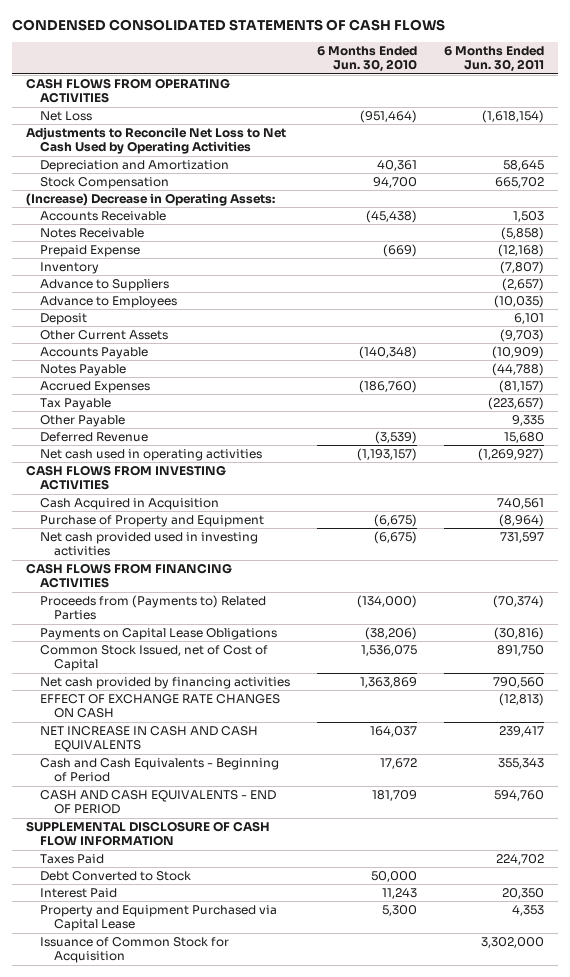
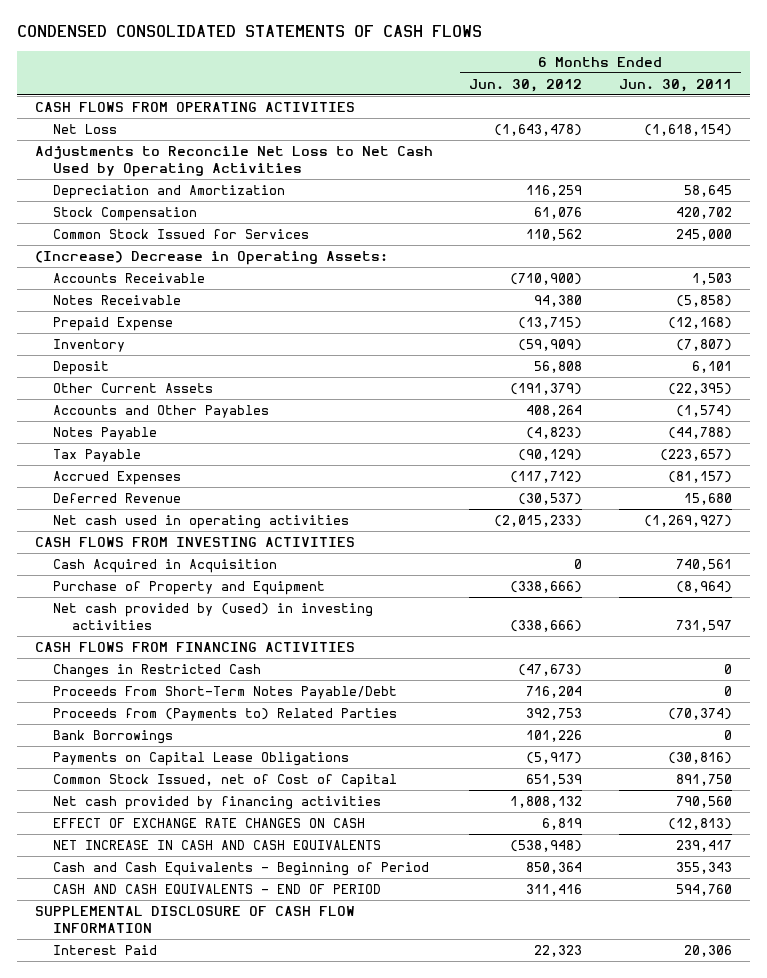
- | 6 Months Ended Jun. 30, 2010 | 6 Months Ended Jun. 30, 2011
+ | 6 Months Ended Jun. 30, 2012 | 6 Months Ended Jun. 30, 2011
- Stock Compensation | 94,700 | 665,702
+ Stock Compensation | 61,076 | 420,702
+ Common Stock Issued for Services | 110,562 | 245,000
- Advance to Suppliers | | (2,657)
- Advance to Employees | | (10,035)
- Other Current Assets | | (9,703)
- Accounts Payable | (140,348) | (10,909)
+ Other Current Assets | (191,379) | (22,395)
+ Accounts and Other Payables | 408,264 | (1,574)
- Other Payable | | 9,335
moved down: Accrued Expenses | (117,712) | (81,157)
- Net cash provided used in investing activities | (6,675) | 731,597
+ Net cash provided by (used) in investing activities | (338,666) | 731,597
+ Changes in Restricted Cash | (47,673) | 0
+ Proceeds From Short-Term Notes Payable/Debt | 716,204 | 0
+ Bank Borrowings | 101,226 | 0
- Taxes Paid | | 224,702
- Debt Converted to Stock | 50,000 |
- Interest Paid | 11,243 | 20,350
- Property and Equipment Purchased via Capital Lease | 5,300 | 4,353
- Issuance of Common Stock for Acquisition | | 3,302,000
+ Interest Paid | 22,323 | 20,306

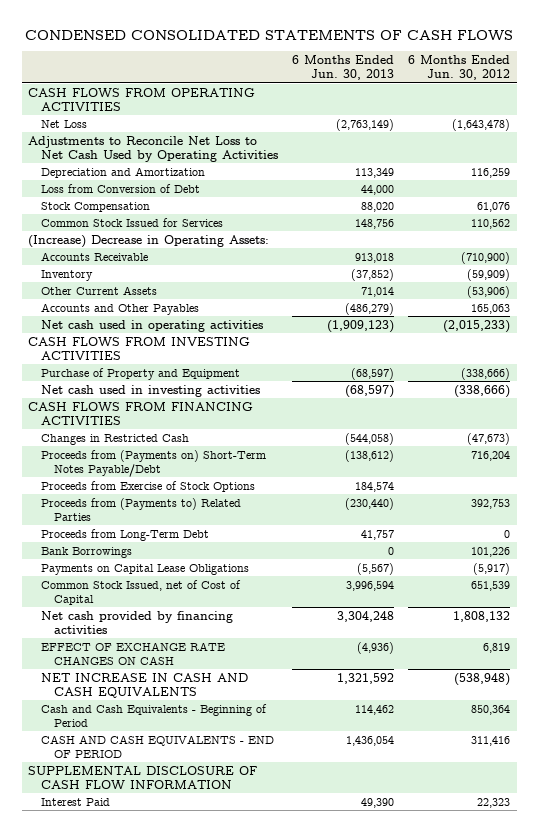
- | 6 Months Ended Jun. 30, 2012 | 6 Months Ended Jun. 30, 2011
+ | 6 Months Ended Jun. 30, 2013 | 6 Months Ended Jun. 30, 2012
+ Loss from Conversion of Debt | 44,000 |
- Notes Receivable | 94,380 | (5,858)
- Prepaid Expense | (13,715) | (12,168)
- Deposit | 56,808 | 6,101
- Other Current Assets | (191,379) | (22,395)
- Accounts and Other Payables | 408,264 | (1,574)
- Notes Payable | (4,823) | (44,788)
- Tax Payable | (90,129) | (223,657)
- Accrued Expenses | (117,712) | (81,157)
- Deferred Revenue | (30,537) | 15,680
+ Other Current Assets | 71,014 | (53,906)
+ Accounts and Other Payables | (486,279) | 165,063
- Cash Acquired in Acquisition | 0 | 740,561
- Net cash provided by (used) in investing activities | (338,666) | 731,597
+ Net cash used in investing activities | (68,597) | (338,666)
- Proceeds From Short-Term Notes Payable/Debt | 716,204 | 0
+ Proceeds from (Payments on) Short-Term Notes Payable/Debt | (138,612) | 716,204
+ Proceeds from Exercise of Stock Options | 184,574 |
+ Proceeds from Long-Term Debt | 41,757 | 0

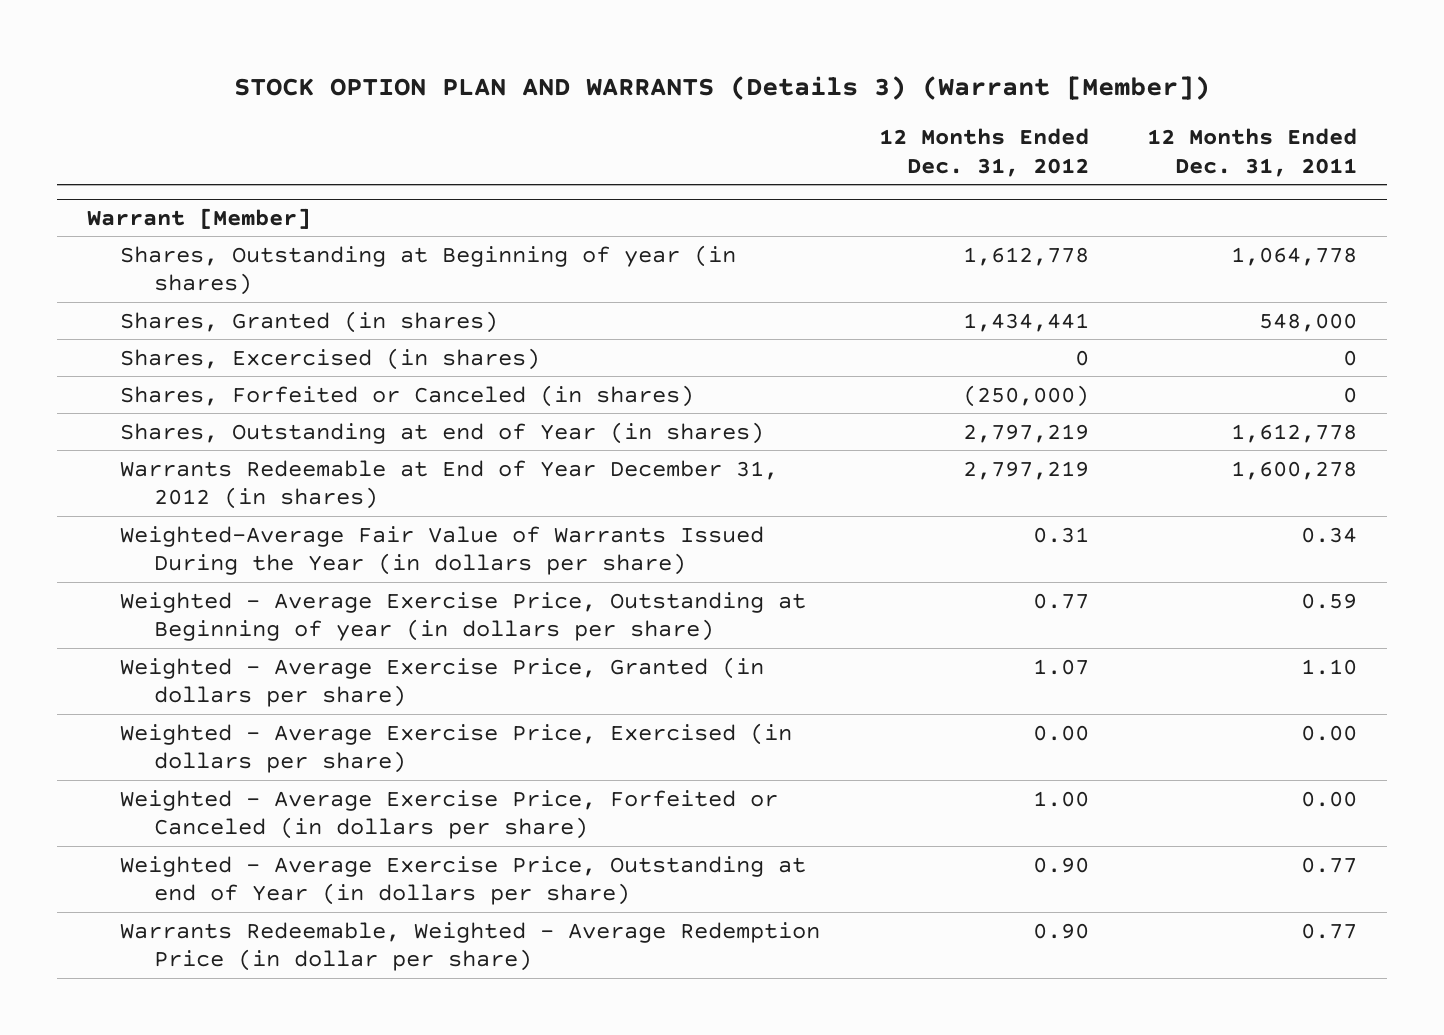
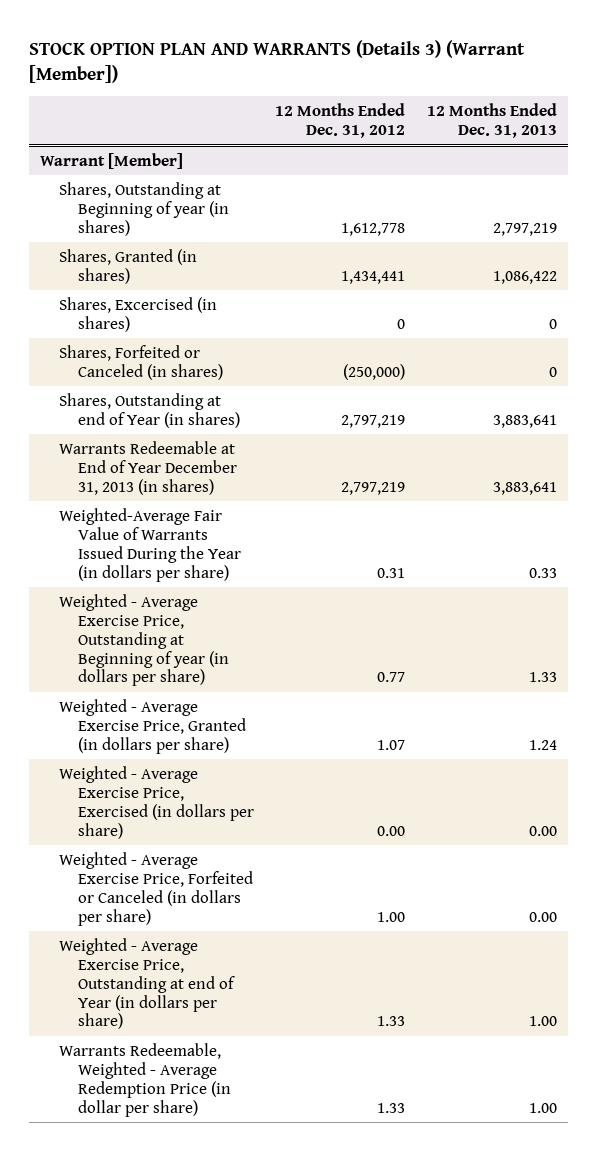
- | 12 Months Ended Dec. 31, 2012 | 12 Months Ended Dec. 31, 2011
+ | 12 Months Ended Dec. 31, 2012 | 12 Months Ended Dec. 31, 2013
@ Warrant [Member]
- Warrants Redeemable at End of Year December 31, 2012 (in shares) | 2,797,219 | 1,600,278
+ Warrants Redeemable at End of Year December 31, 2013 (in shares) | 2,797,219 | 3,883,641
- Weighted - Average Exercise Price, Outstanding at end of Year (in dollars per share) | 0.90 | 0.77
- Warrants Redeemable, Weighted - Average Redemption Price (in dollar per share) | 0.90 | 0.77
+ Weighted - Average Exercise Price, Outstanding at end of Year (in dollars per share) | 1.33 | 1.00
+ Warrants Redeemable, Weighted - Average Redemption Price (in dollar per share) | 1.33 | 1.00

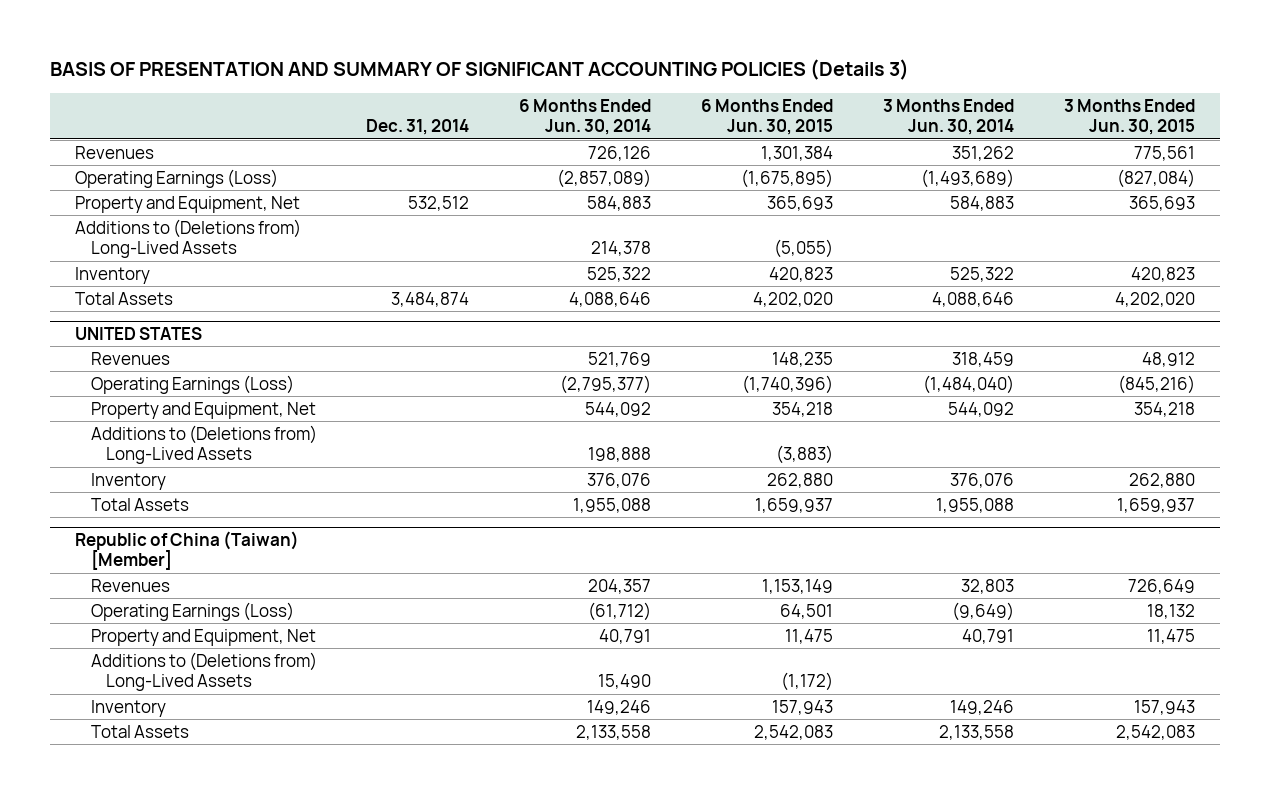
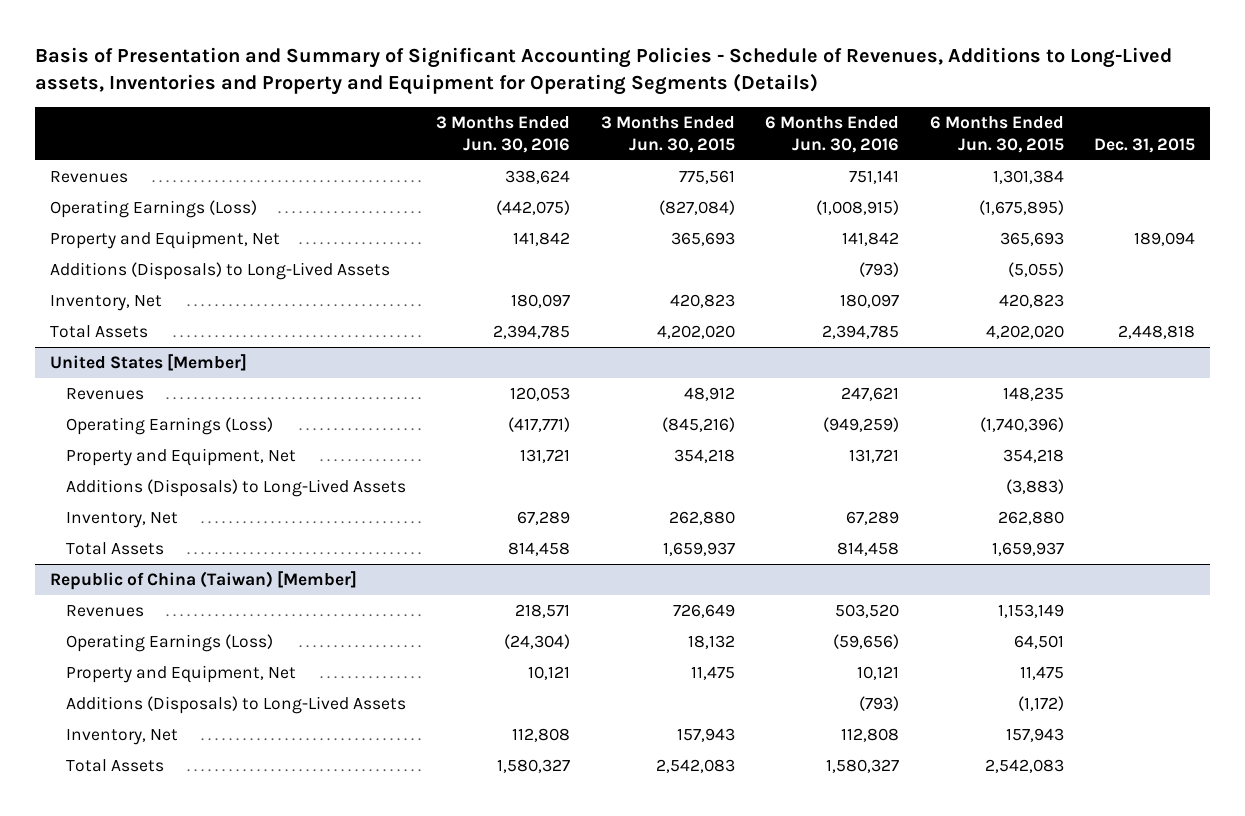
- BASIS OF PRESENTATION AND SUMMARY OF SIGNIFICANT ACCOUNTING POLICIES (Details 3)
+ Basis of Presentation and Summary of Significant Accounting Policies - Schedule of Revenues, Additions to Long-Lived assets, Inventories and Property and Equipment for Operating Segments (Details)
- | Dec. 31, 2014 | 6 Months Ended Jun. 30, 2014 | 6 Months Ended Jun. 30, 2015 | 3 Months Ended Jun. 30, 2014 | 3 Months Ended Jun. 30, 2015
+ | 3 Months Ended Jun. 30, 2016 | 3 Months Ended Jun. 30, 2015 | 6 Months Ended Jun. 30, 2016 | 6 Months Ended Jun. 30, 2015 | Dec. 31, 2015
- Additions to (Deletions from) Long-Lived Assets | | 214,378 | (5,055) | |
- Inventory | | 525,322 | 420,823 | 525,322 | 420,823
+ Additions (Disposals) to Long-Lived Assets | | | (793) | (5,055) |
+ Inventory, Net | 180,097 | 420,823 | 180,097 | 420,823 |
- UNITED STATES
+ United States [Member]
- Additions to (Deletions from) Long-Lived Assets | | 198,888 | (3,883) | |
- Inventory | | 376,076 | 262,880 | 376,076 | 262,880
+ Additions (Disposals) to Long-Lived Assets | | | | (3,883) |
+ Inventory, Net | 67,289 | 262,880 | 67,289 | 262,880 |
@ Republic of China (Taiwan) [Member]
- Additions to (Deletions from) Long-Lived Assets | | 15,490 | (1,172) | |
- Inventory | | 149,246 | 157,943 | 149,246 | 157,943
+ Additions (Disposals) to Long-Lived Assets | | | (793) | (1,172) |
+ Inventory, Net | 112,808 | 157,943 | 112,808 | 157,943 |

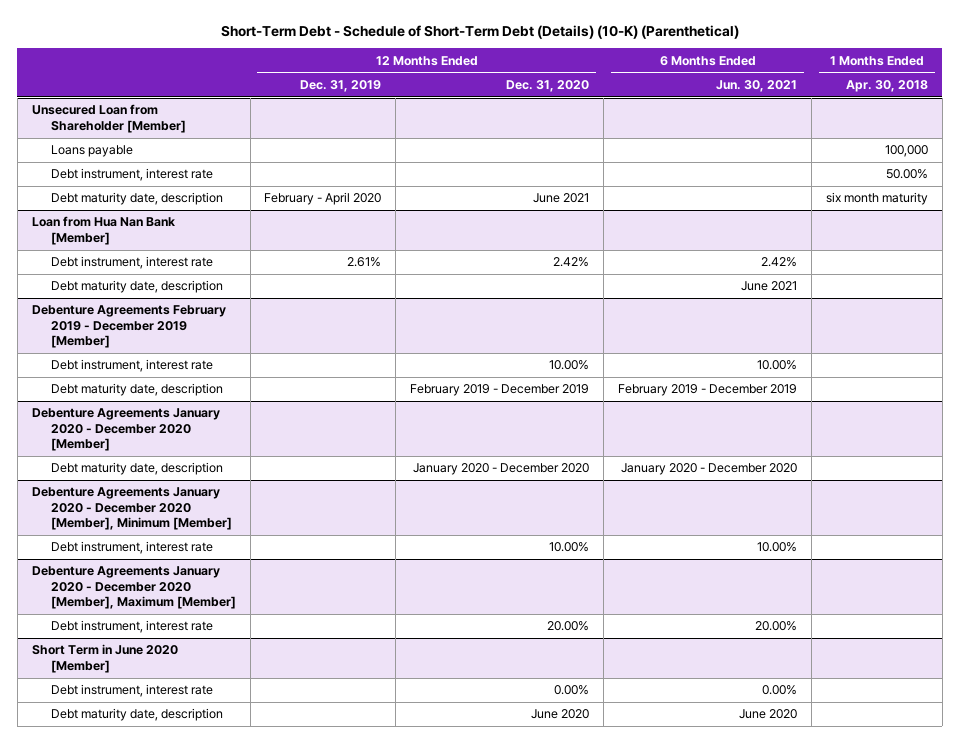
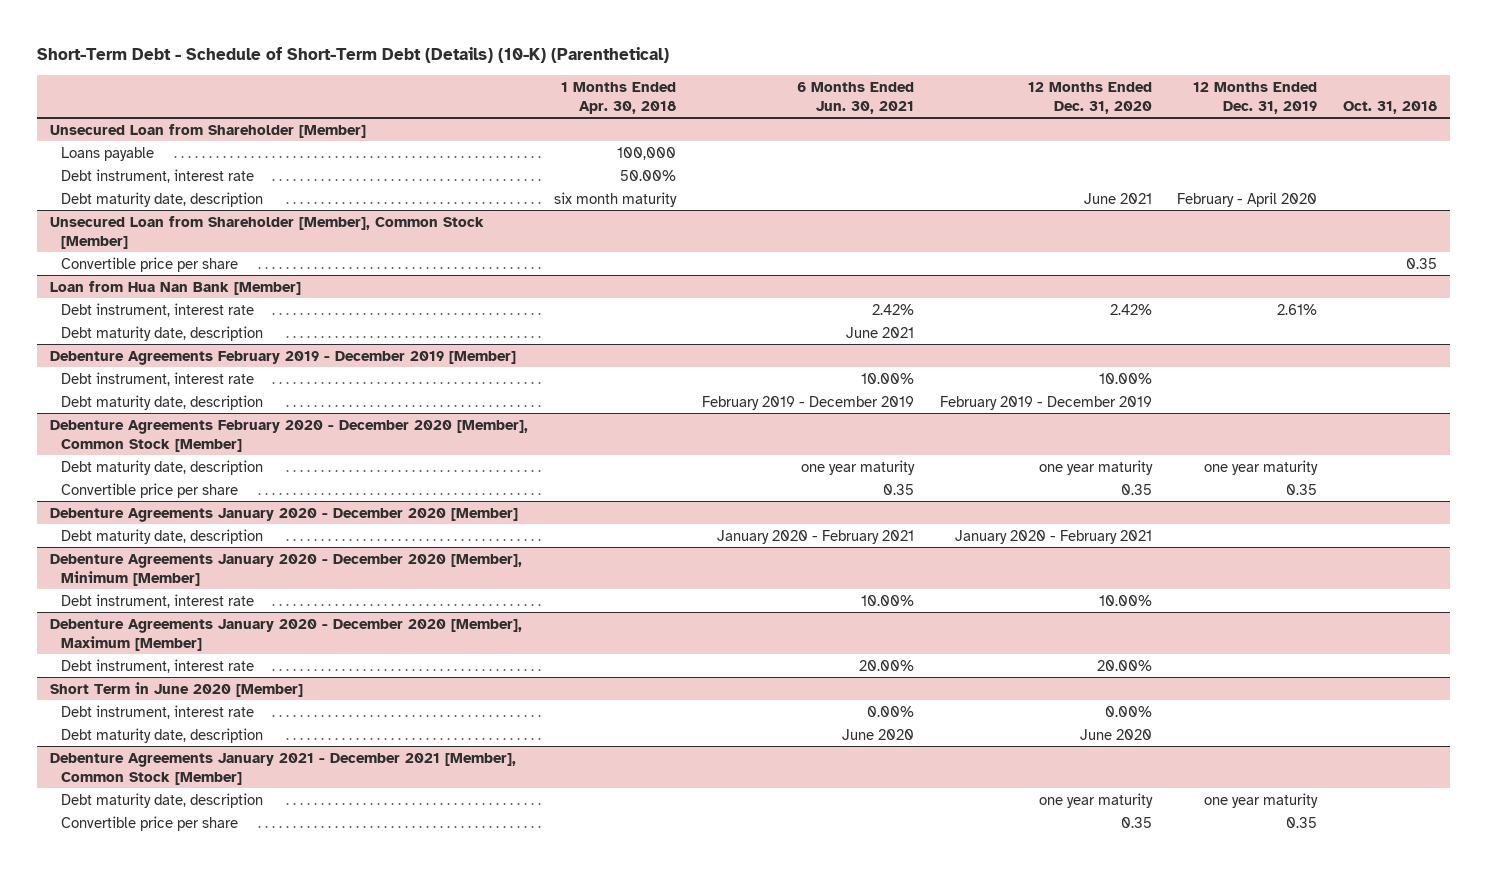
- | 12 Months Ended Dec. 31, 2019 | 12 Months Ended Dec. 31, 2020 | 6 Months Ended Jun. 30, 2021 | 1 Months Ended Apr. 30, 2018
+ | 1 Months Ended Apr. 30, 2018 | 6 Months Ended Jun. 30, 2021 | 12 Months Ended Dec. 31, 2020 | 12 Months Ended Dec. 31, 2019 | Oct. 31, 2018
+ Unsecured Loan from Shareholder [Member], Common Stock [Member]
+ Convertible price per share | | | | | 0.35
+ Debenture Agreements February 2020 - December 2020 [Member], Common Stock [Member]
+ Debt maturity date, description | | one year maturity | one year maturity | one year maturity |
+ Convertible price per share | | 0.35 | 0.35 | 0.35 |
@ Debenture Agreements January 2020 - December 2020 [Member]
- Debt maturity date, description | | January 2020 - December 2020 | January 2020 - December 2020 |
+ Debt maturity date, description | | January 2020 - February 2021 | January 2020 - February 2021 | |
+ Debenture Agreements January 2021 - December 2021 [Member], Common Stock [Member]
+ Debt maturity date, description | | | one year maturity | one year maturity |
+ Convertible price per share | | | 0.35 | 0.35 |

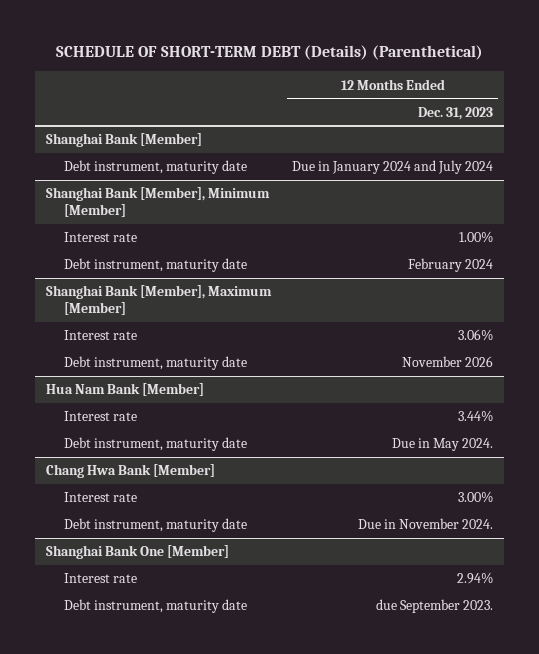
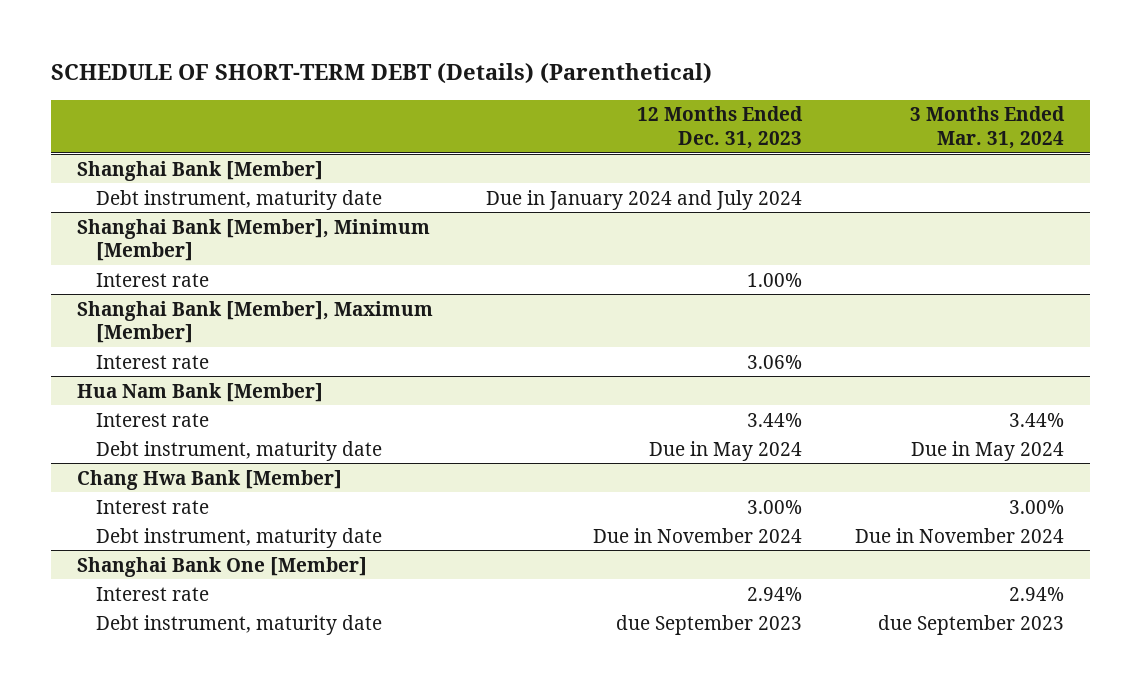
- | 12 Months Ended Dec. 31, 2023
+ | 12 Months Ended Dec. 31, 2023 | 3 Months Ended Mar. 31, 2024
@ Shanghai Bank [Member], Minimum [Member]
- Debt instrument, maturity date | February 2024
@ Shanghai Bank [Member], Maximum [Member]
- Debt instrument, maturity date | November 2026
@ Hua Nam Bank [Member]
- Debt instrument, maturity date | Due in May 2024.
+ Debt instrument, maturity date | Due in May 2024 | Due in May 2024
@ Chang Hwa Bank [Member]
- Debt instrument, maturity date | Due in November 2024.
+ Debt instrument, maturity date | Due in November 2024 | Due in November 2024
@ Shanghai Bank One [Member]
- Debt instrument, maturity date | due September 2023.
+ Debt instrument, maturity date | due September 2023 | due September 2023

